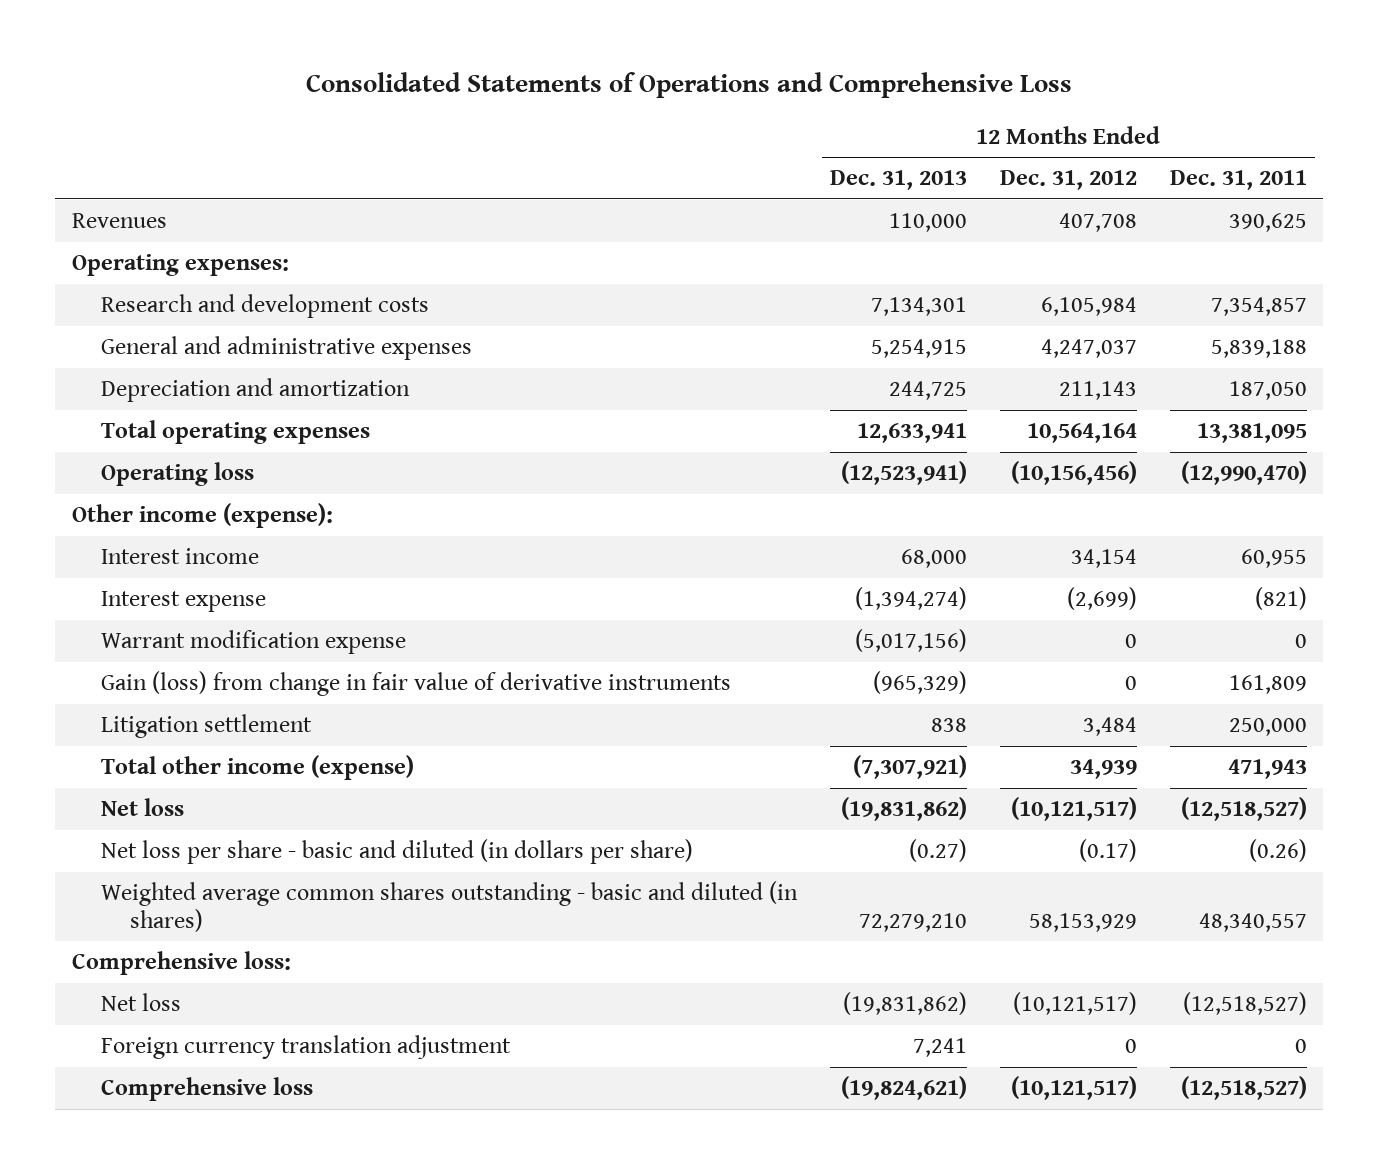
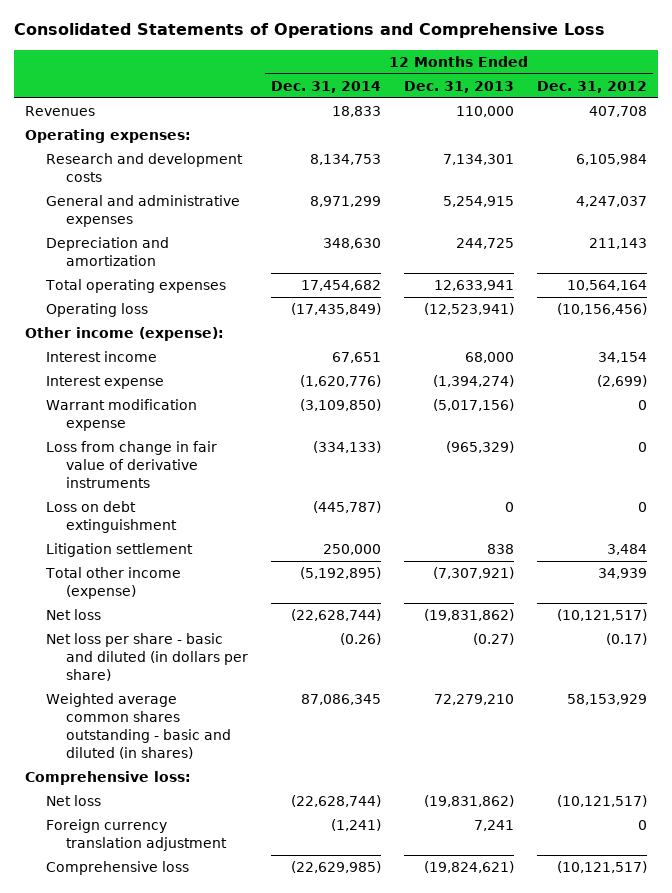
- | 12 Months Ended Dec. 31, 2013 | 12 Months Ended Dec. 31, 2012 | 12 Months Ended Dec. 31, 2011
+ | 12 Months Ended Dec. 31, 2014 | 12 Months Ended Dec. 31, 2013 | 12 Months Ended Dec. 31, 2012
- Gain (loss) from change in fair value of derivative instruments | (965,329) | 0 | 161,809
+ Loss from change in fair value of derivative instruments | (334,133) | (965,329) | 0
+ Loss on debt extinguishment | (445,787) | 0 | 0

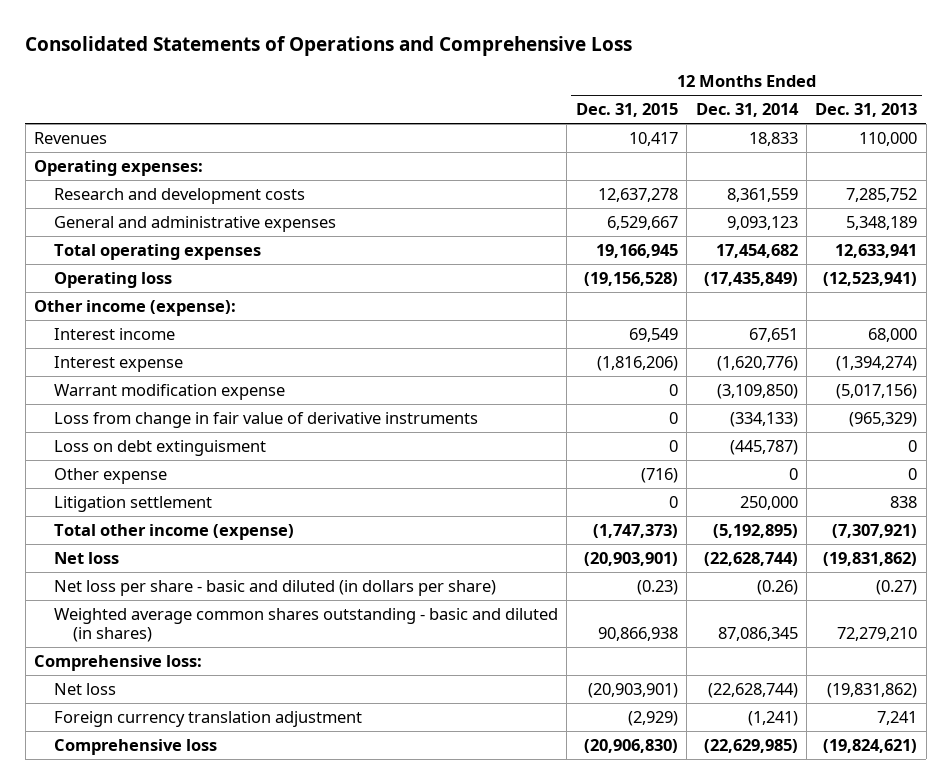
- | 12 Months Ended Dec. 31, 2014 | 12 Months Ended Dec. 31, 2013 | 12 Months Ended Dec. 31, 2012
+ | 12 Months Ended Dec. 31, 2015 | 12 Months Ended Dec. 31, 2014 | 12 Months Ended Dec. 31, 2013
- Research and development costs | 8,134,753 | 7,134,301 | 6,105,984
- General and administrative expenses | 8,971,299 | 5,254,915 | 4,247,037
- Depreciation and amortization | 348,630 | 244,725 | 211,143
+ Research and development costs | 12,637,278 | 8,361,559 | 7,285,752
+ General and administrative expenses | 6,529,667 | 9,093,123 | 5,348,189
- Loss on debt extinguishment | (445,787) | 0 | 0
+ Loss on debt extinguisment | 0 | (445,787) | 0
+ Other expense | (716) | 0 | 0

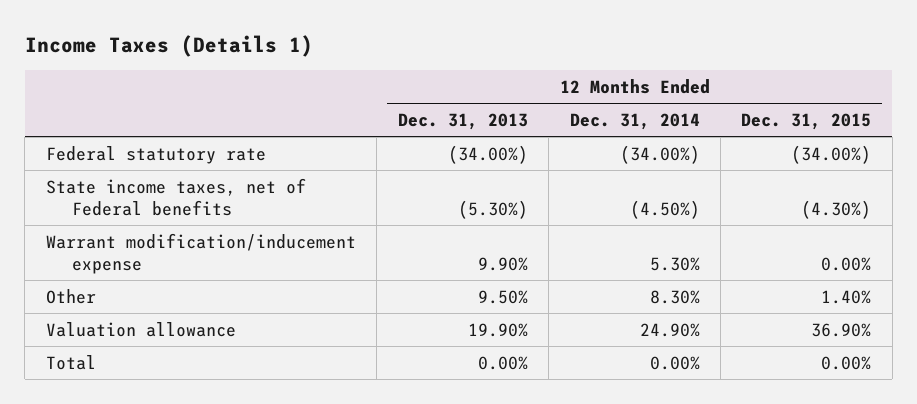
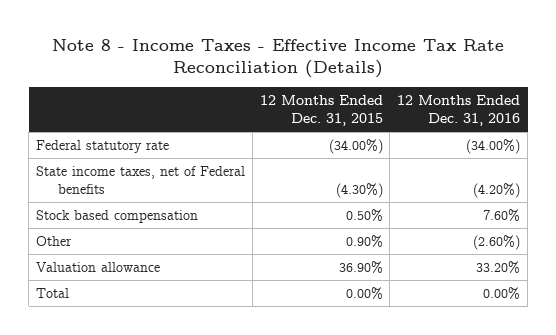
- Income Taxes (Details 1)
+ Note 8 - Income Taxes - Effective Income Tax Rate Reconciliation (Details)
- | 12 Months Ended Dec. 31, 2013 | 12 Months Ended Dec. 31, 2014 | 12 Months Ended Dec. 31, 2015
+ | 12 Months Ended Dec. 31, 2015 | 12 Months Ended Dec. 31, 2016
- Warrant modification/inducement expense | 9.90% | 5.30% | 0.00%
- Other | 9.50% | 8.30% | 1.40%
+ Stock based compensation | 0.50% | 7.60%
+ Other | 0.90% | (2.60%)

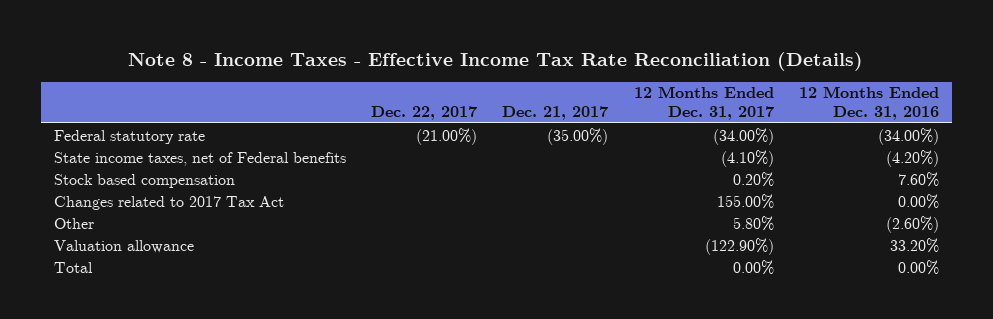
- | 12 Months Ended Dec. 31, 2015 | 12 Months Ended Dec. 31, 2016
+ | Dec. 22, 2017 | Dec. 21, 2017 | 12 Months Ended Dec. 31, 2017 | 12 Months Ended Dec. 31, 2016
+ Changes related to 2017 Tax Act | | | 155.00% | 0.00%

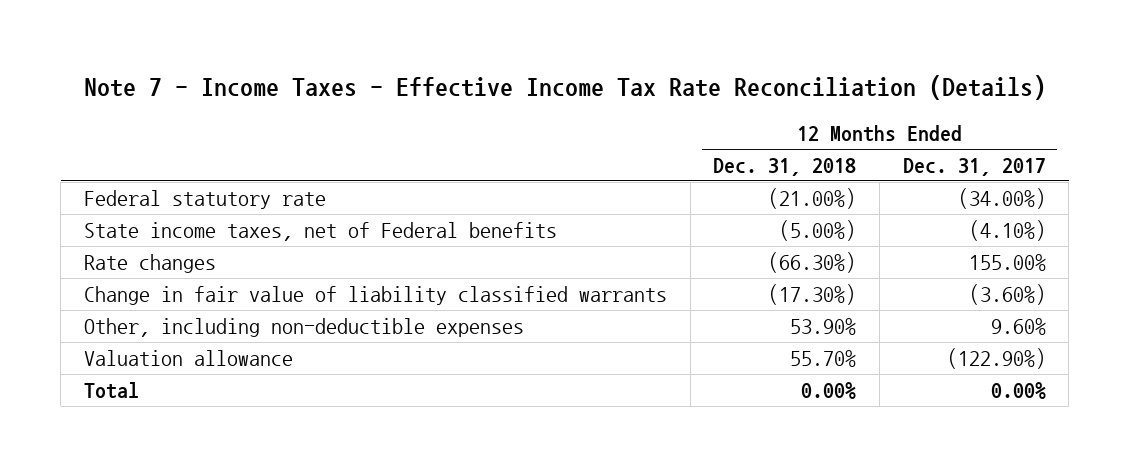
- Note 8 - Income Taxes - Effective Income Tax Rate Reconciliation (Details)
+ Note 7 - Income Taxes - Effective Income Tax Rate Reconciliation (Details)
- | Dec. 22, 2017 | Dec. 21, 2017 | 12 Months Ended Dec. 31, 2017 | 12 Months Ended Dec. 31, 2016
+ | 12 Months Ended Dec. 31, 2018 | 12 Months Ended Dec. 31, 2017
- Stock based compensation | | | 0.20% | 7.60%
- Changes related to 2017 Tax Act | | | 155.00% | 0.00%
- Other | | | 5.80% | (2.60%)
+ Rate changes | (66.30%) | 155.00%
+ Change in fair value of liability classified warrants | (17.30%) | (3.60%)
+ Other, including non-deductible expenses | 53.90% | 9.60%

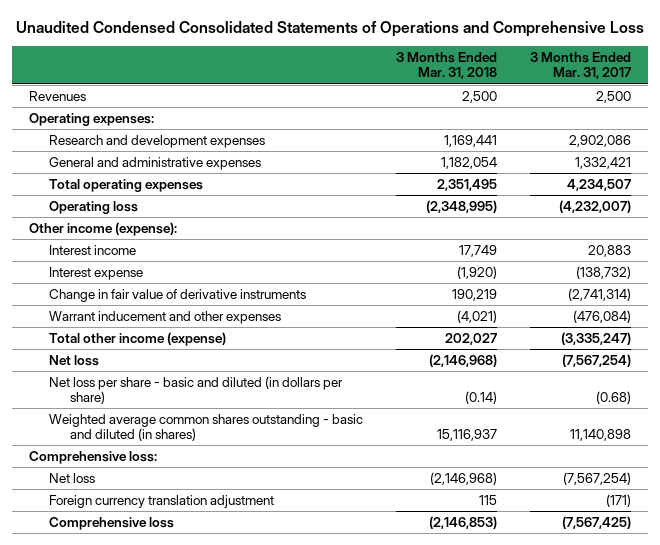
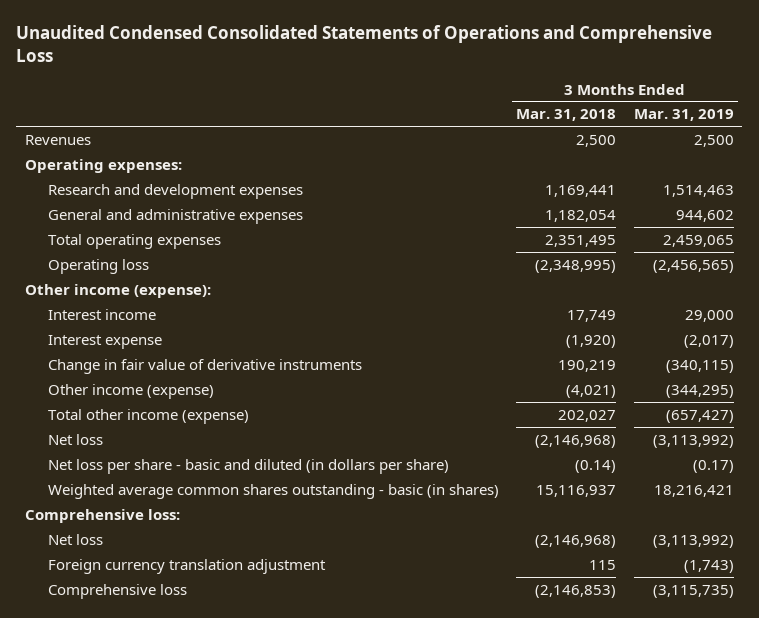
- | 3 Months Ended Mar. 31, 2018 | 3 Months Ended Mar. 31, 2017
+ | 3 Months Ended Mar. 31, 2018 | 3 Months Ended Mar. 31, 2019
- Warrant inducement and other expenses | (4,021) | (476,084)
+ Other income (expense) | (4,021) | (344,295)
- Weighted average common shares outstanding - basic and diluted (in shares) | 15,116,937 | 11,140,898
+ Weighted average common shares outstanding - basic (in shares) | 15,116,937 | 18,216,421

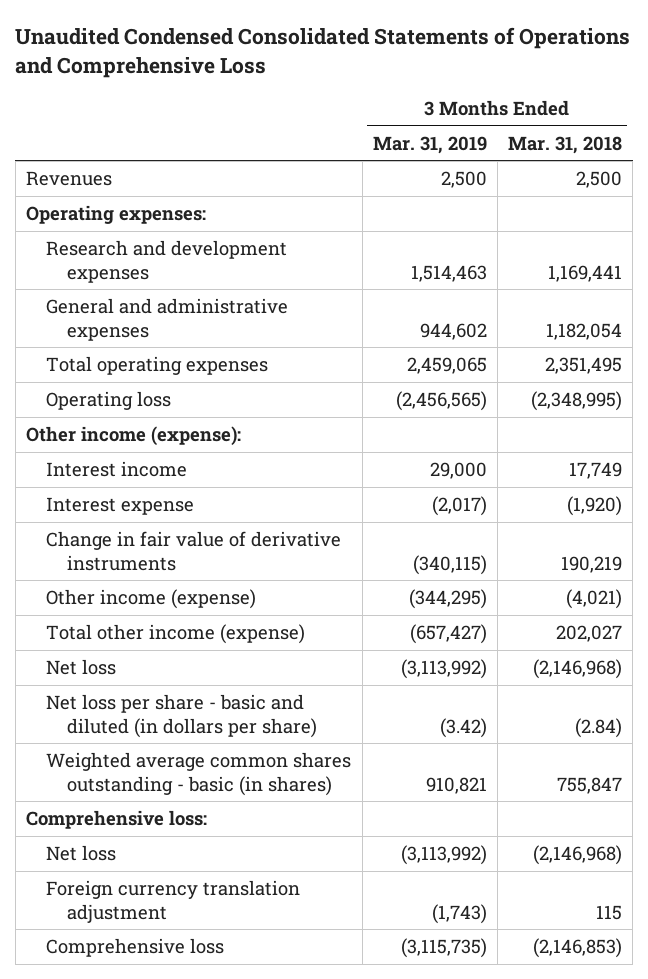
- | 3 Months Ended Mar. 31, 2018 | 3 Months Ended Mar. 31, 2019
+ | 3 Months Ended Mar. 31, 2019 | 3 Months Ended Mar. 31, 2018
- Net loss per share - basic and diluted (in dollars per share) | (0.14) | (0.17)
- Weighted average common shares outstanding - basic (in shares) | 15,116,937 | 18,216,421
+ Net loss per share - basic and diluted (in dollars per share) | (3.42) | (2.84)
+ Weighted average common shares outstanding - basic (in shares) | 910,821 | 755,847

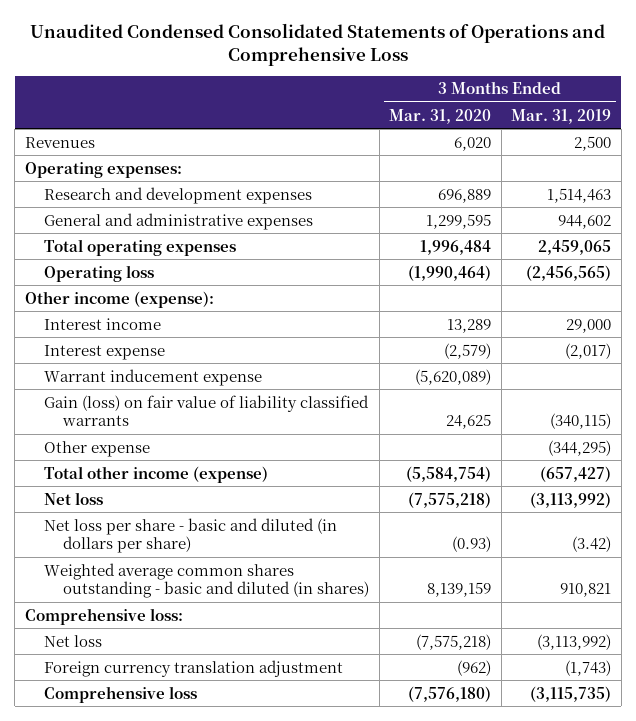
- | 3 Months Ended Mar. 31, 2019 | 3 Months Ended Mar. 31, 2018
+ | 3 Months Ended Mar. 31, 2020 | 3 Months Ended Mar. 31, 2019
- Change in fair value of derivative instruments | (340,115) | 190,219
- Other income (expense) | (344,295) | (4,021)
+ Warrant inducement expense | (5,620,089) |
+ Gain (loss) on fair value of liability classified warrants | 24,625 | (340,115)
+ Other expense | | (344,295)
- Weighted average common shares outstanding - basic (in shares) | 910,821 | 755,847
+ Weighted average common shares outstanding - basic and diluted (in shares) | 8,139,159 | 910,821

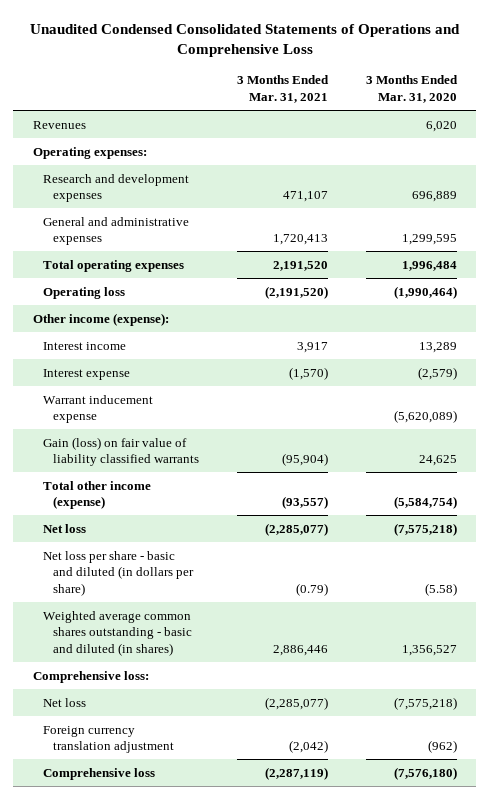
- | 3 Months Ended Mar. 31, 2020 | 3 Months Ended Mar. 31, 2019
+ | 3 Months Ended Mar. 31, 2021 | 3 Months Ended Mar. 31, 2020
- Other expense | | (344,295)
- Net loss per share - basic and diluted (in dollars per share) | (0.93) | (3.42)
- Weighted average common shares outstanding - basic and diluted (in shares) | 8,139,159 | 910,821
+ Net loss per share - basic and diluted (in dollars per share) | (0.79) | (5.58)
+ Weighted average common shares outstanding - basic and diluted (in shares) | 2,886,446 | 1,356,527

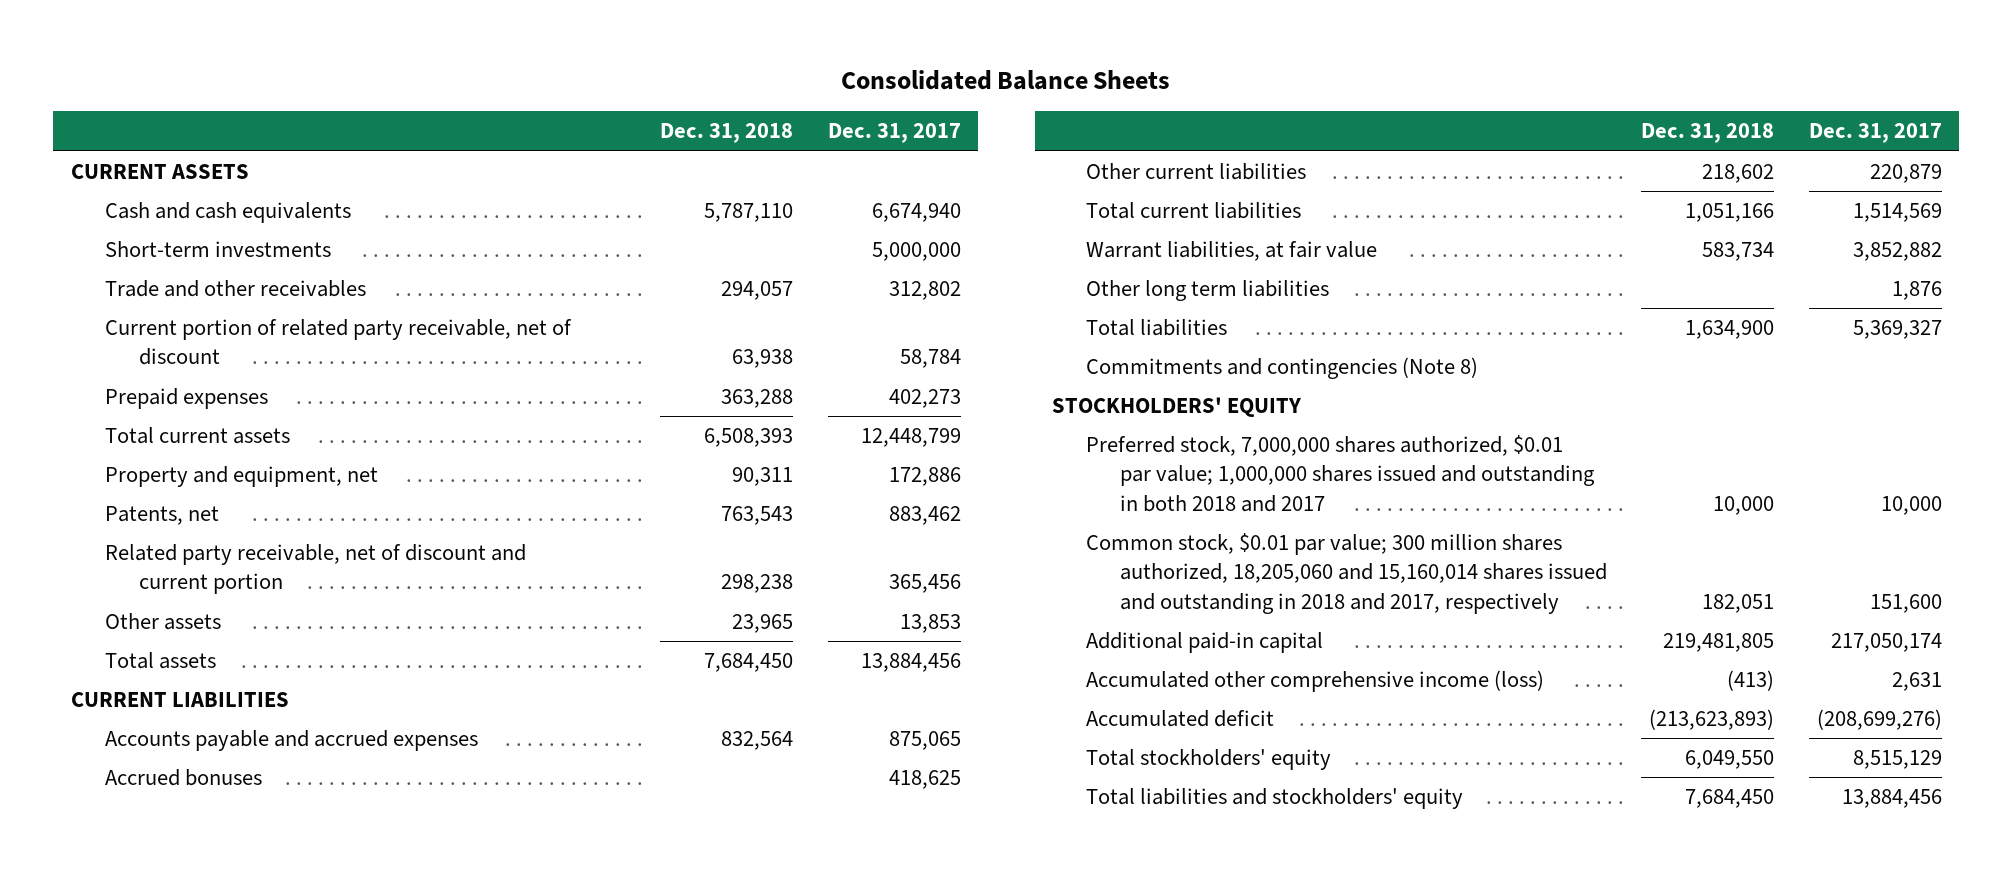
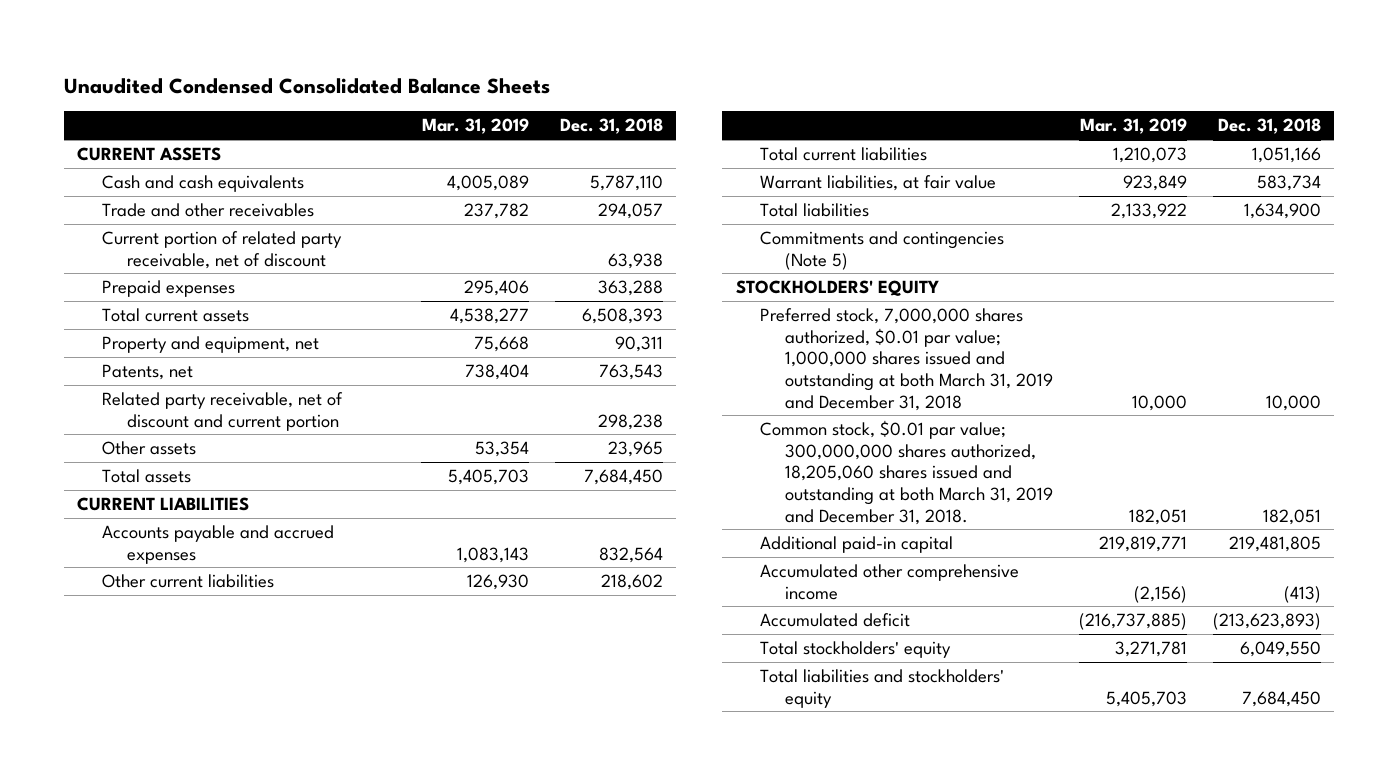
- Consolidated Balance Sheets
+ Unaudited Condensed Consolidated Balance Sheets
- | Dec. 31, 2018 | Dec. 31, 2017
+ | Mar. 31, 2019 | Dec. 31, 2018
- Short-term investments | | 5,000,000
- Accrued bonuses | | 418,625
- Other long term liabilities | | 1,876
- Commitments and contingencies (Note 8)
+ Commitments and contingencies (Note 5)
- Preferred stock, 7,000,000 shares authorized, $0.01 par value; 1,000,000 shares issued and outstanding in both 2018 and 2017 | 10,000 | 10,000
- Common stock, $0.01 par value; 300 million shares authorized, 18,205,060 and 15,160,014 shares issued and outstanding in 2018 and 2017, respectively | 182,051 | 151,600
+ Preferred stock, 7,000,000 shares authorized, $0.01 par value; 1,000,000 shares issued and outstanding at both March 31, 2019 and December 31, 2018 | 10,000 | 10,000
+ Common stock, $0.01 par value; 300,000,000 shares authorized, 18,205,060 shares issued and outstanding at both March 31, 2019 and December 31, 2018. | 182,051 | 182,051
- Accumulated other comprehensive income (loss) | (413) | 2,631
+ Accumulated other comprehensive income | (2,156) | (413)

